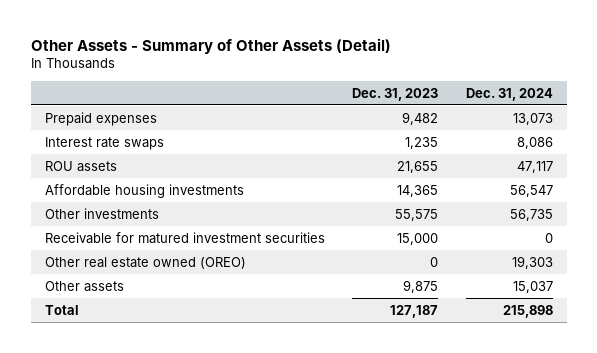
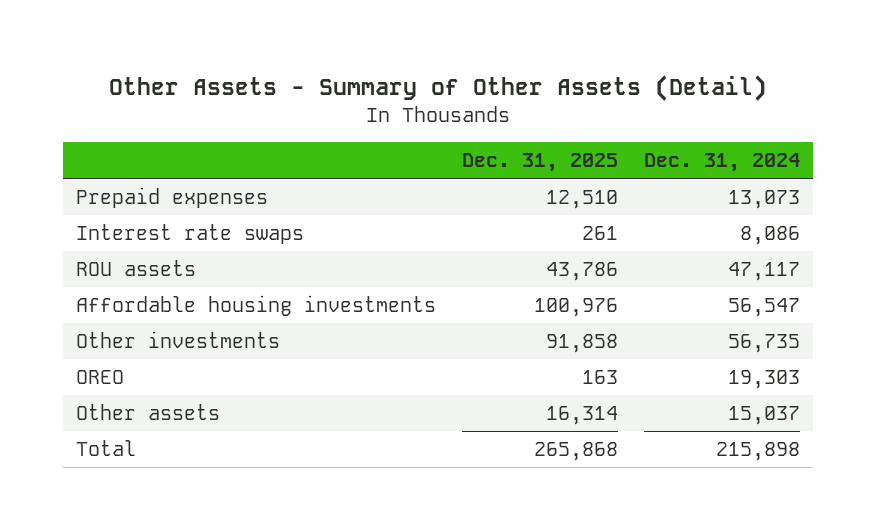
- | Dec. 31, 2023 | Dec. 31, 2024
+ | Dec. 31, 2025 | Dec. 31, 2024
- Receivable for matured investment securities | 15,000 | 0
- Other real estate owned (OREO) | 0 | 19,303
+ OREO | 163 | 19,303

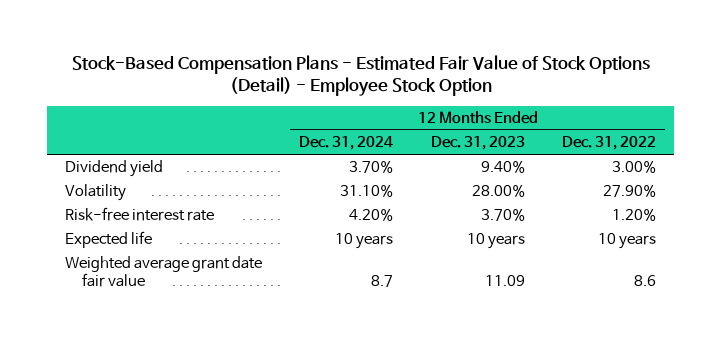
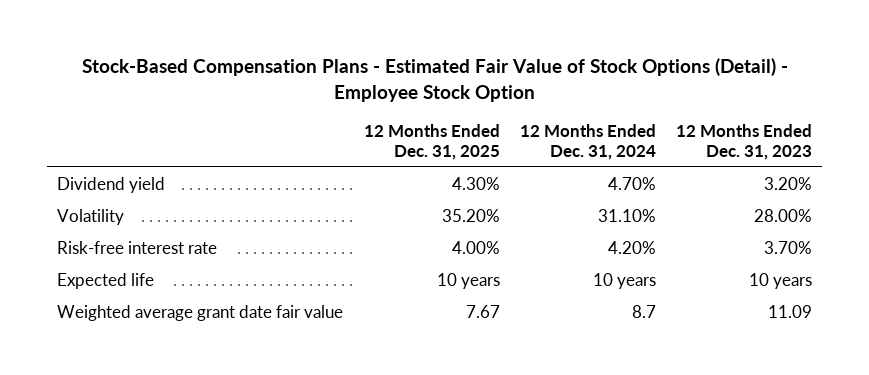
- | 12 Months Ended Dec. 31, 2024 | 12 Months Ended Dec. 31, 2023 | 12 Months Ended Dec. 31, 2022
+ | 12 Months Ended Dec. 31, 2025 | 12 Months Ended Dec. 31, 2024 | 12 Months Ended Dec. 31, 2023
- Dividend yield | 3.70% | 9.40% | 3.00%
+ Dividend yield | 4.30% | 4.70% | 3.20%

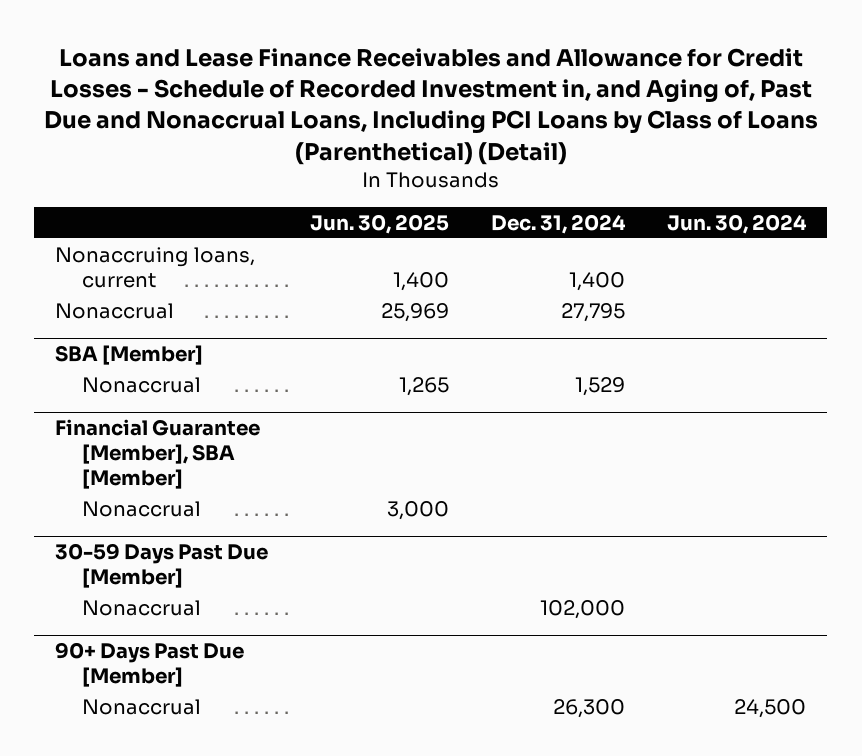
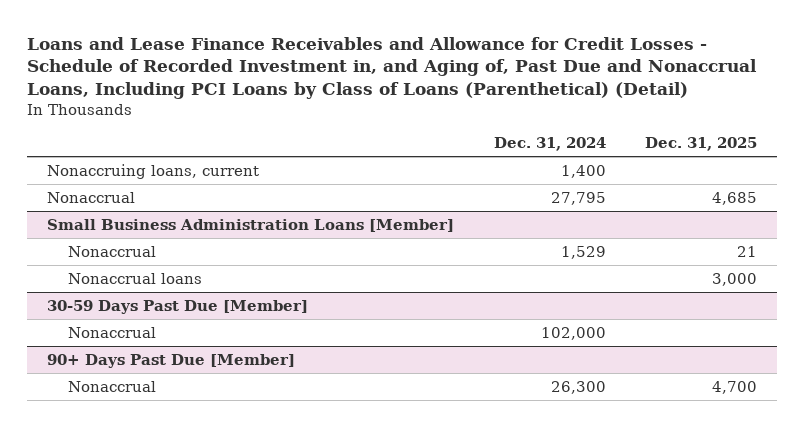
- | Jun. 30, 2025 | Dec. 31, 2024 | Jun. 30, 2024
+ | Dec. 31, 2024 | Dec. 31, 2025
- SBA [Member]
+ Small Business Administration Loans [Member]
- Financial Guarantee [Member], SBA [Member]
- Nonaccrual | 3,000 | |
+ Nonaccrual loans | | 3,000

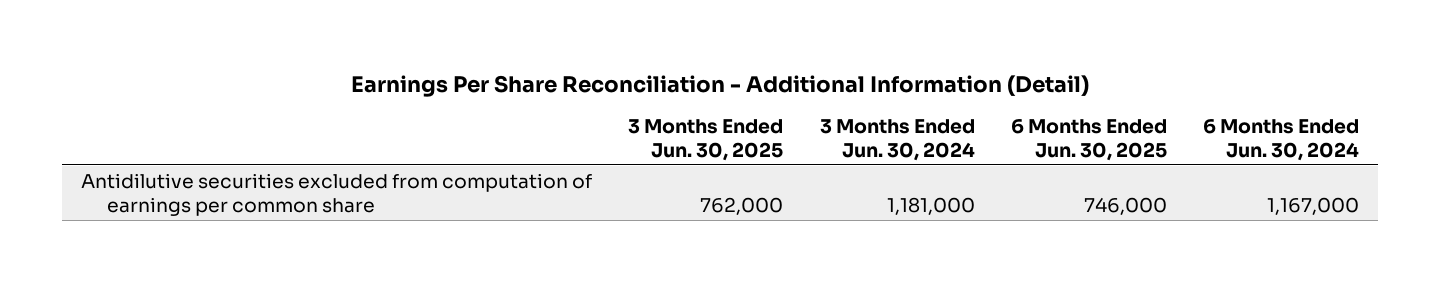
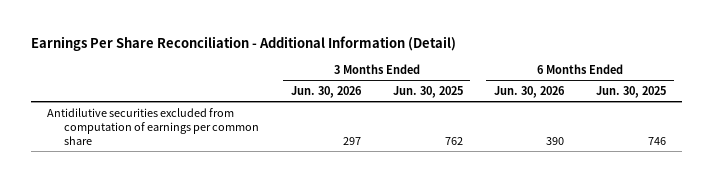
- | 3 Months Ended Jun. 30, 2025 | 3 Months Ended Jun. 30, 2024 | 6 Months Ended Jun. 30, 2025 | 6 Months Ended Jun. 30, 2024
+ | 3 Months Ended Jun. 30, 2026 | 3 Months Ended Jun. 30, 2025 | 6 Months Ended Jun. 30, 2026 | 6 Months Ended Jun. 30, 2025
- Antidilutive securities excluded from computation of earnings per common share | 762,000 | 1,181,000 | 746,000 | 1,167,000
+ Antidilutive securities excluded from computation of earnings per common share | 297 | 762 | 390 | 746

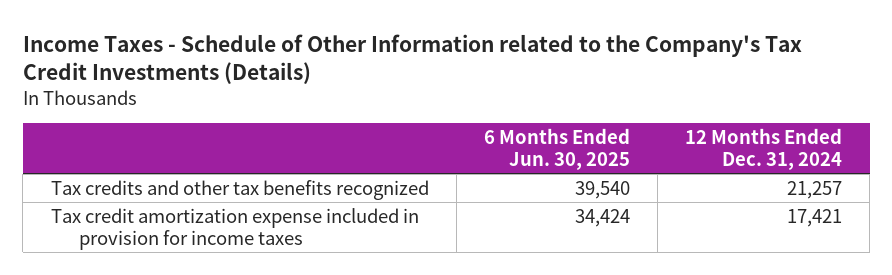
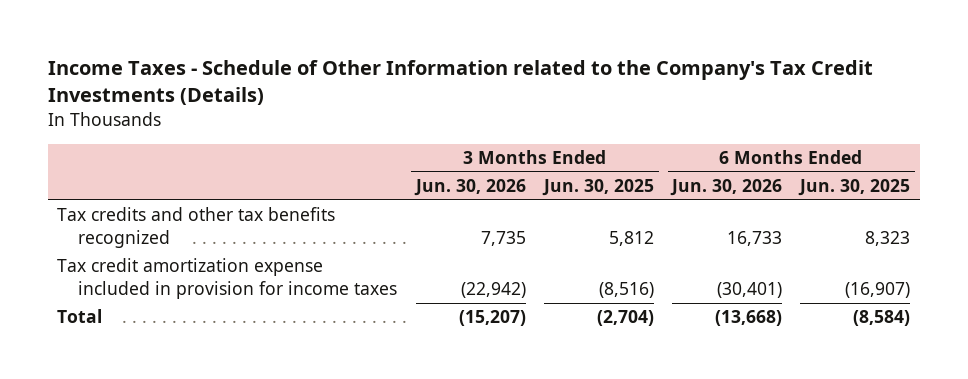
- | 6 Months Ended Jun. 30, 2025 | 12 Months Ended Dec. 31, 2024
+ | 3 Months Ended Jun. 30, 2026 | 3 Months Ended Jun. 30, 2025 | 6 Months Ended Jun. 30, 2026 | 6 Months Ended Jun. 30, 2025
- Tax credits and other tax benefits recognized | 39,540 | 21,257
- Tax credit amortization expense included in provision for income taxes | 34,424 | 17,421
+ Tax credits and other tax benefits recognized | 7,735 | 5,812 | 16,733 | 8,323
+ Tax credit amortization expense included in provision for income taxes | (22,942) | (8,516) | (30,401) | (16,907)
+ Total | (15,207) | (2,704) | (13,668) | (8,584)

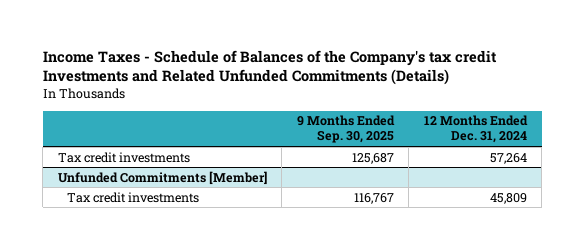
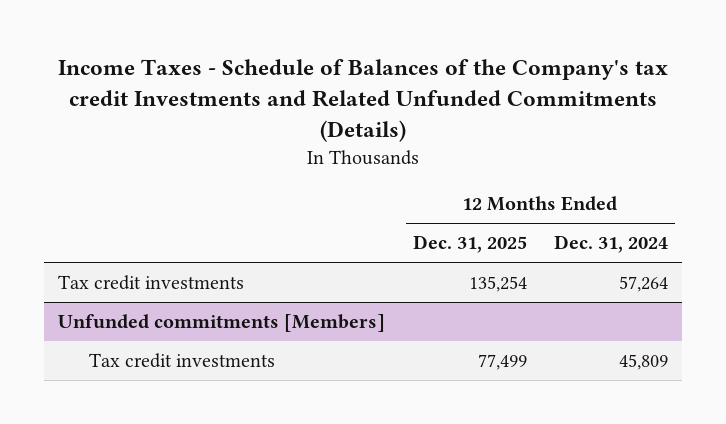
- | 9 Months Ended Sep. 30, 2025 | 12 Months Ended Dec. 31, 2024
+ | 12 Months Ended Dec. 31, 2025 | 12 Months Ended Dec. 31, 2024
- Unfunded Commitments [Member]
+ Unfunded commitments [Members]

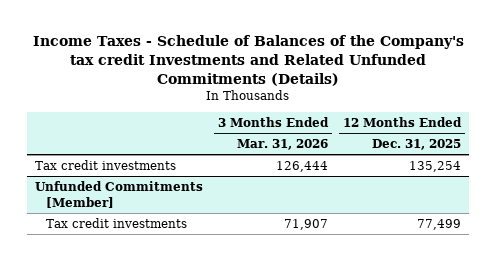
- | 12 Months Ended Dec. 31, 2025 | 12 Months Ended Dec. 31, 2024
+ | 3 Months Ended Mar. 31, 2026 | 12 Months Ended Dec. 31, 2025
- Unfunded commitments [Members]
+ Unfunded Commitments [Member]

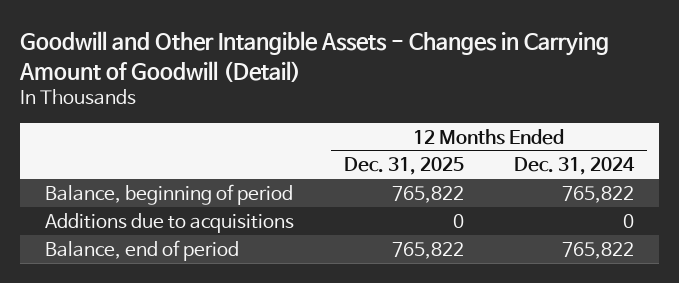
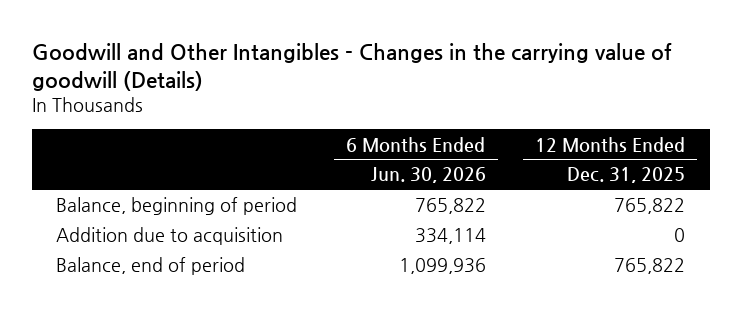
- Goodwill and Other Intangible Assets - Changes in Carrying Amount of Goodwill (Detail)
+ Goodwill and Other Intangibles - Changes in the carrying value of goodwill (Details)
- | 12 Months Ended Dec. 31, 2025 | 12 Months Ended Dec. 31, 2024
+ | 6 Months Ended Jun. 30, 2026 | 12 Months Ended Dec. 31, 2025
- Additions due to acquisitions | 0 | 0
+ Addition due to acquisition | 334,114 | 0

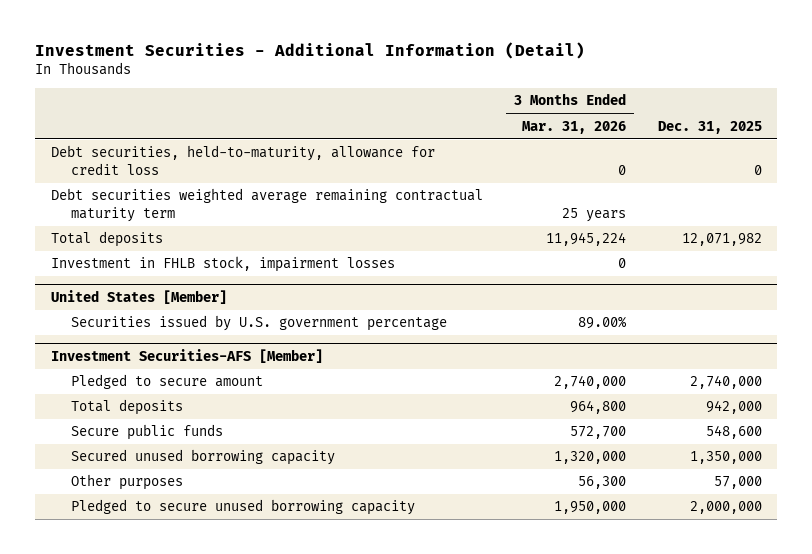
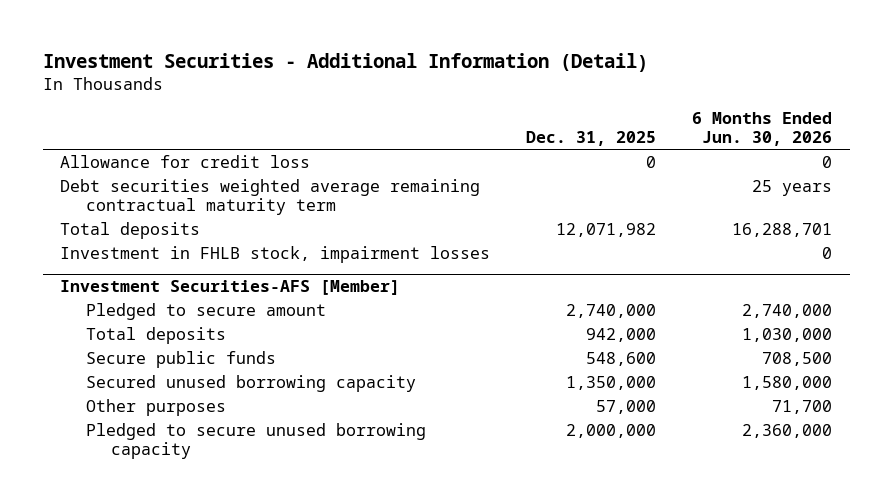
- | 3 Months Ended Mar. 31, 2026 | Dec. 31, 2025
+ | Dec. 31, 2025 | 6 Months Ended Jun. 30, 2026
- Debt securities, held-to-maturity, allowance for credit loss | 0 | 0
+ Allowance for credit loss | 0 | 0
- United States [Member]
- Securities issued by U.S. government percentage | 89.00% |

